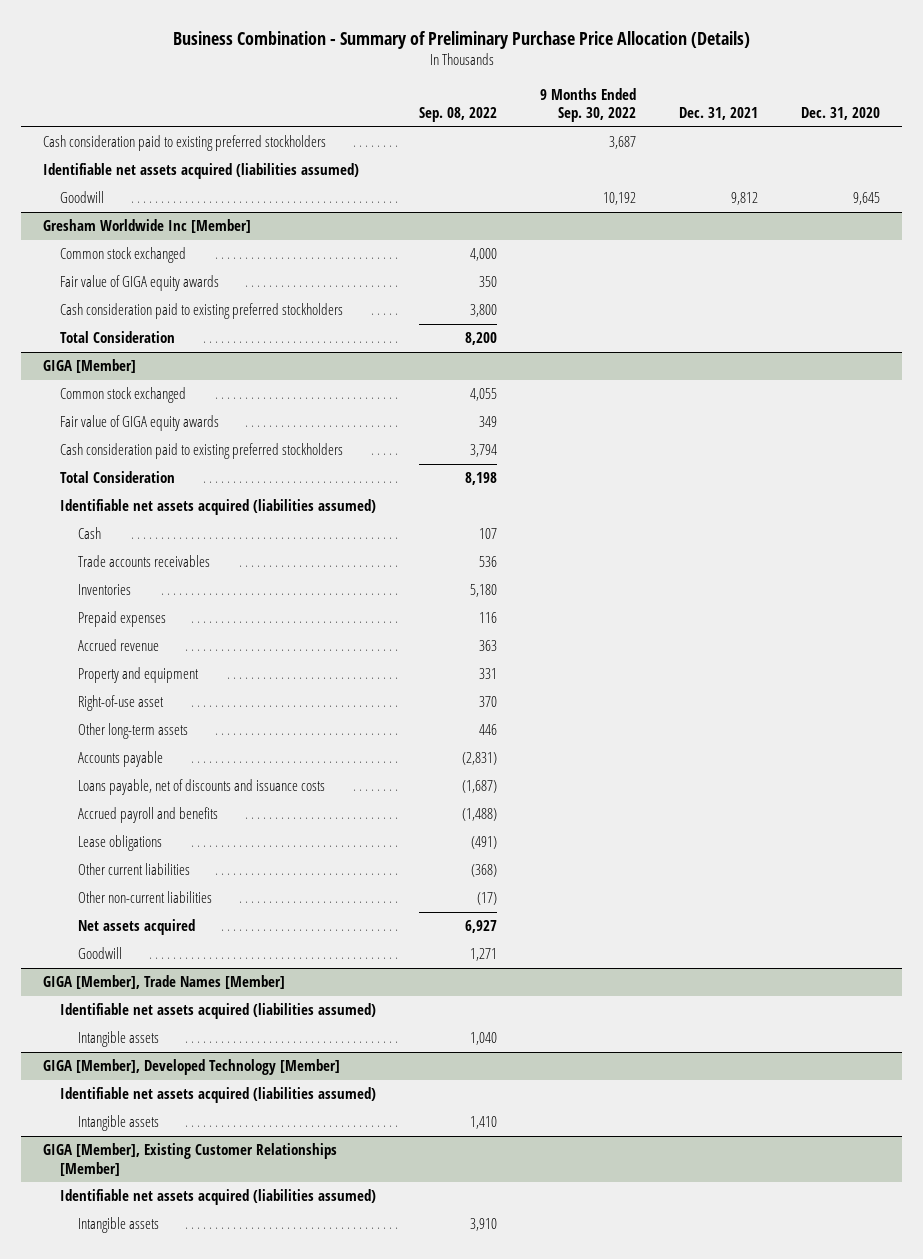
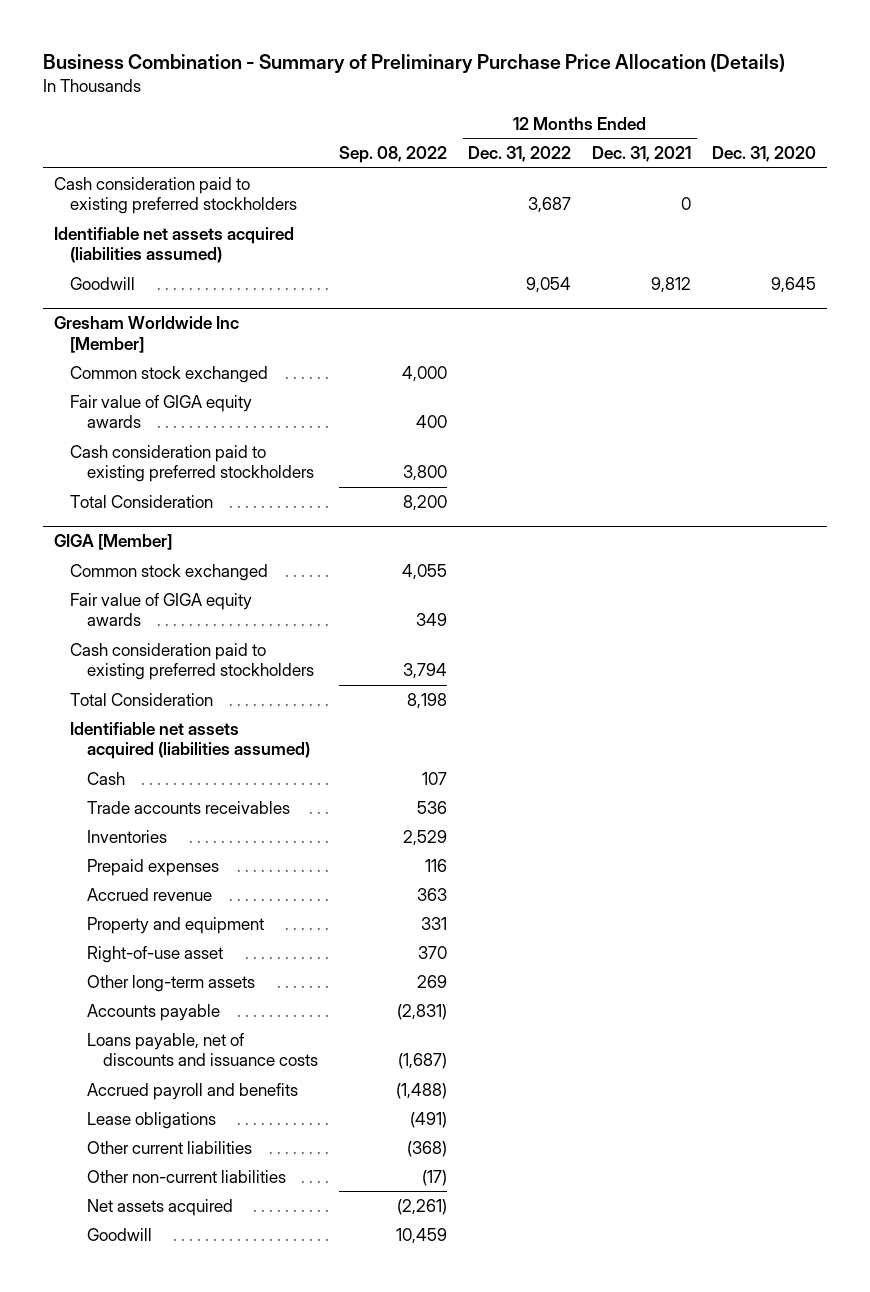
- | Sep. 08, 2022 | 9 Months Ended Sep. 30, 2022 | Dec. 31, 2021 | Dec. 31, 2020
+ | Sep. 08, 2022 | 12 Months Ended Dec. 31, 2022 | 12 Months Ended Dec. 31, 2021 | Dec. 31, 2020
@ Gresham Worldwide Inc [Member]
- Fair value of GIGA equity awards | 350 | | |
+ Fair value of GIGA equity awards | 400 | | |
@ GIGA [Member]
- Inventories | 5,180 | | |
+ Inventories | 2,529 | | |
- Other long-term assets | 446 | | |
+ Other long-term assets | 269 | | |
- Net assets acquired | 6,927 | | |
- Goodwill | 1,271 | | |
- GIGA [Member], Trade Names [Member]
- Identifiable net assets acquired (liabilities assumed)
- Intangible assets | 1,040 | | |
- GIGA [Member], Developed Technology [Member]
- Identifiable net assets acquired (liabilities assumed)
- Intangible assets | 1,410 | | |
- GIGA [Member], Existing Customer Relationships [Member]
- Identifiable net assets acquired (liabilities assumed)
- Intangible assets | 3,910 | | |
@ GIGA [Member]
+ Net assets acquired | (2,261) | | |
+ Goodwill | 10,459 | | |

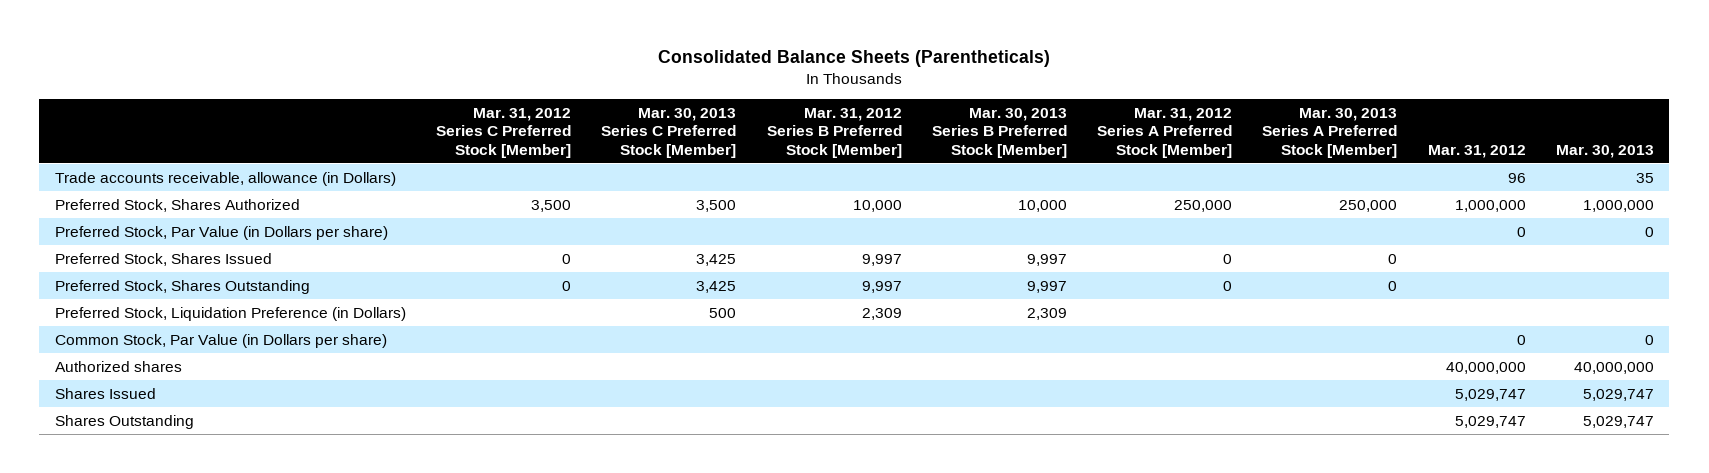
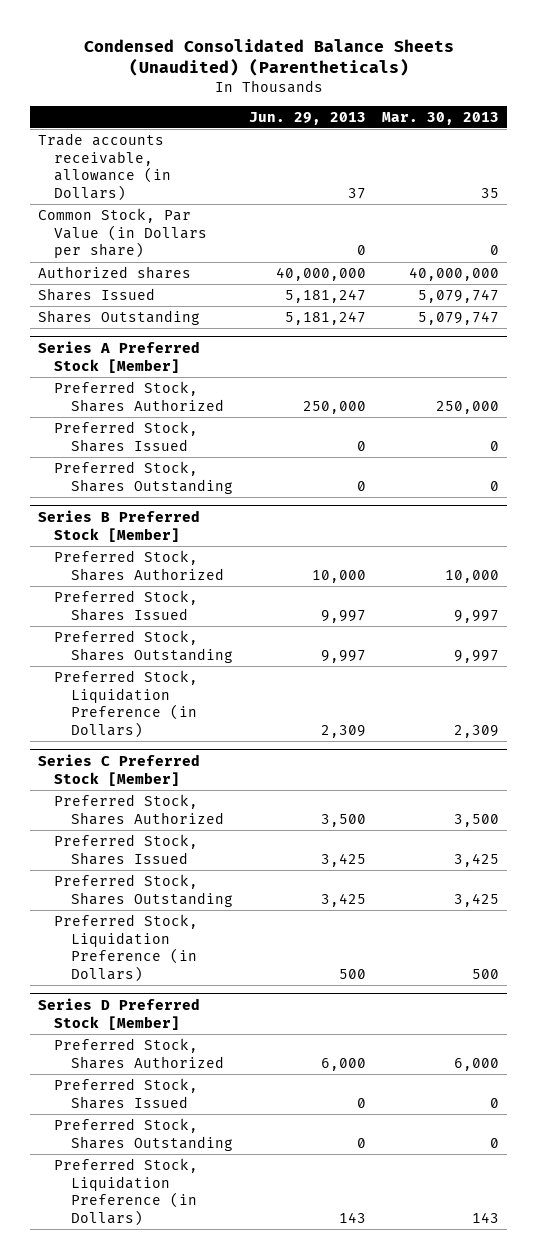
- Consolidated Balance Sheets (Parentheticals)
+ Condensed Consolidated Balance Sheets (Unaudited) (Parentheticals)
- | Mar. 31, 2012 Series C Preferred Stock [Member] | Mar. 30, 2013 Series C Preferred Stock [Member] | Mar. 31, 2012 Series B Preferred Stock [Member] | Mar. 30, 2013 Series B Preferred Stock [Member] | Mar. 31, 2012 Series A Preferred Stock [Member] | Mar. 30, 2013 Series A Preferred Stock [Member] | Mar. 31, 2012 | Mar. 30, 2013
+ | Jun. 29, 2013 | Mar. 30, 2013
- Preferred Stock, Shares Authorized | 3,500 | 3,500 | 10,000 | 10,000 | 250,000 | 250,000 | 1,000,000 | 1,000,000
- Prеfеrrеd Stock, Par Value (in Dollars per share) | | | | | | | 0 | 0
- Prеfеrrеd Stock, Sharеs Issuеd | 0 | 3,425 | 9,997 | 9,997 | 0 | 0 | |
- Preferred Stock, Shares Outstanding | 0 | 3,425 | 9,997 | 9,997 | 0 | 0 | |
- Preferred Stock, Liquidation Preference (in Dollars) | | 500 | 2,309 | 2,309 | | | |
- Shares Issued | | | | | | | 5,029,747 | 5,029,747
- Shares Outstanding | | | | | | | 5,029,747 | 5,029,747
+ Shares Issued | 5,181,247 | 5,079,747
+ Shares Outstanding | 5,181,247 | 5,079,747
+ Series A Preferred Stock [Member]
+ Preferred Stock, Shares Authorized | 250,000 | 250,000
+ Prеfеrrеd Stock, Sharеs Issuеd | 0 | 0
+ Preferred Stock, Shares Outstanding | 0 | 0
+ Series B Preferred Stock [Member]
+ Preferred Stock, Shares Authorized | 10,000 | 10,000
+ Prеfеrrеd Stock, Sharеs Issuеd | 9,997 | 9,997
+ Preferred Stock, Shares Outstanding | 9,997 | 9,997
+ Preferred Stock, Liquidation Preference (in Dollars) | 2,309 | 2,309
+ Series C Preferred Stock [Member]
+ Preferred Stock, Shares Authorized | 3,500 | 3,500
+ Prеfеrrеd Stock, Sharеs Issuеd | 3,425 | 3,425
+ Preferred Stock, Shares Outstanding | 3,425 | 3,425
+ Preferred Stock, Liquidation Preference (in Dollars) | 500 | 500
+ Series D Preferred Stock [Member]
+ Preferred Stock, Shares Authorized | 6,000 | 6,000
+ Prеfеrrеd Stock, Sharеs Issuеd | 0 | 0
+ Preferred Stock, Shares Outstanding | 0 | 0
+ Preferred Stock, Liquidation Preference (in Dollars) | 143 | 143

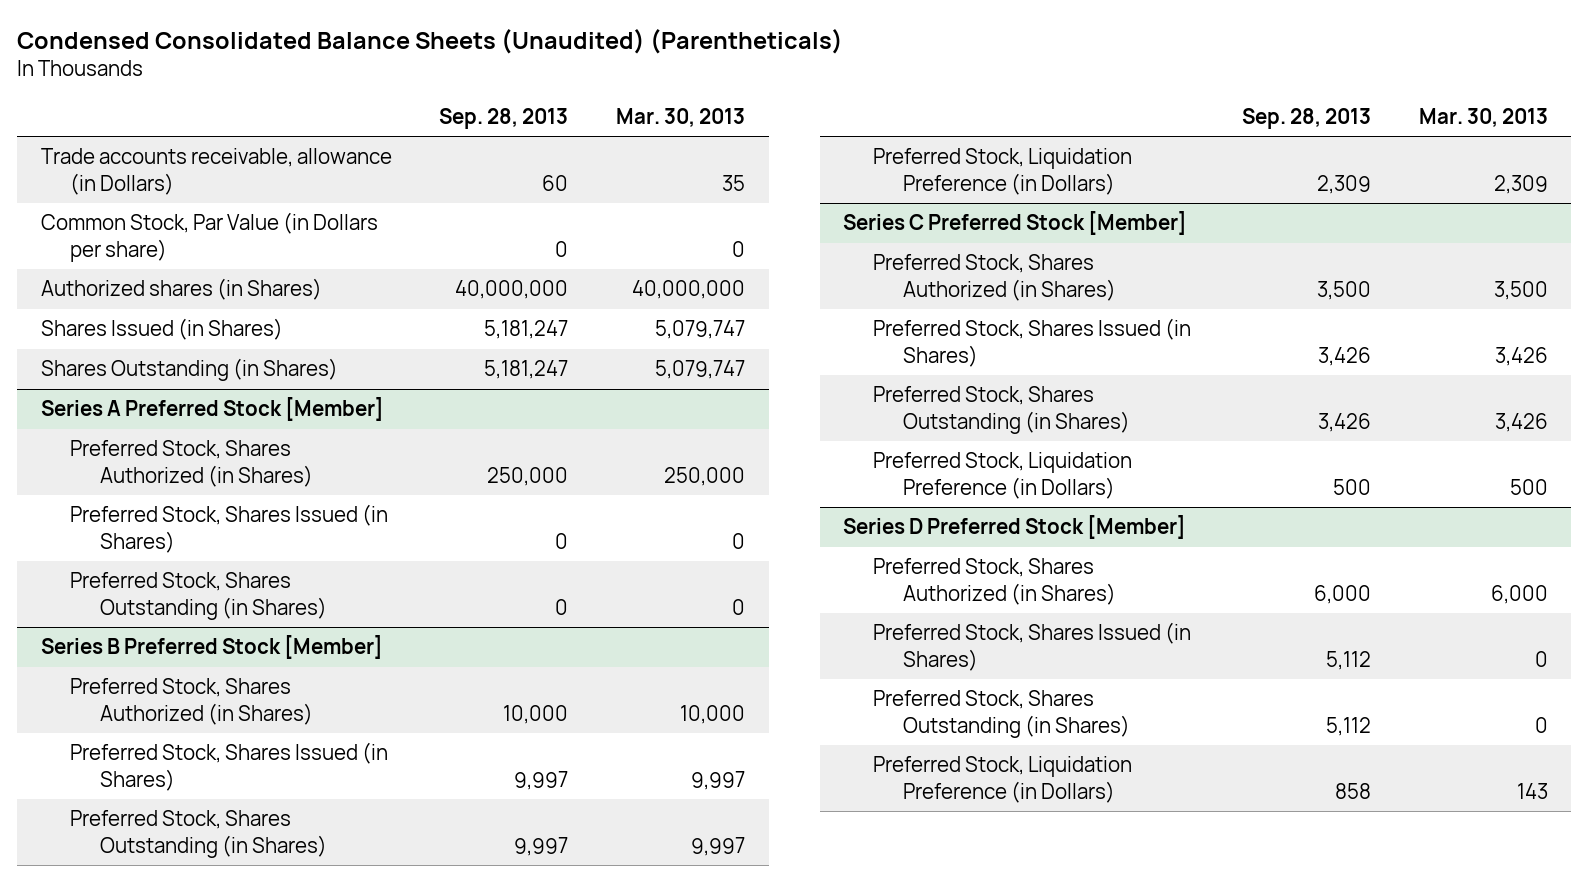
- | Jun. 29, 2013 | Mar. 30, 2013
+ | Sep. 28, 2013 | Mar. 30, 2013
- Authorized shares | 40,000,000 | 40,000,000
- Shares Issued | 5,181,247 | 5,079,747
- Shares Outstanding | 5,181,247 | 5,079,747
+ Authorized shares (in Shares) | 40,000,000 | 40,000,000
+ Shares Issued (in Shares) | 5,181,247 | 5,079,747
+ Shares Outstanding (in Shares) | 5,181,247 | 5,079,747
@ Series A Preferred Stock [Member]
- Preferred Stock, Shares Authorized | 250,000 | 250,000
- Prеfеrrеd Stock, Sharеs Issuеd | 0 | 0
- Preferred Stock, Shares Outstanding | 0 | 0
+ Preferred Stock, Shares Authorized (in Shares) | 250,000 | 250,000
+ Prеfеrrеd Stock, Sharеs Issuеd (in Shares) | 0 | 0
+ Preferred Stock, Shares Outstanding (in Shares) | 0 | 0
@ Series B Preferred Stock [Member]
- Preferred Stock, Shares Authorized | 10,000 | 10,000
- Prеfеrrеd Stock, Sharеs Issuеd | 9,997 | 9,997
- Preferred Stock, Shares Outstanding | 9,997 | 9,997
+ Preferred Stock, Shares Authorized (in Shares) | 10,000 | 10,000
+ Prеfеrrеd Stock, Sharеs Issuеd (in Shares) | 9,997 | 9,997
+ Preferred Stock, Shares Outstanding (in Shares) | 9,997 | 9,997
@ Series C Preferred Stock [Member]
- Preferred Stock, Shares Authorized | 3,500 | 3,500
- Prеfеrrеd Stock, Sharеs Issuеd | 3,425 | 3,425
- Preferred Stock, Shares Outstanding | 3,425 | 3,425
+ Preferred Stock, Shares Authorized (in Shares) | 3,500 | 3,500
+ Prеfеrrеd Stock, Sharеs Issuеd (in Shares) | 3,426 | 3,426
+ Preferred Stock, Shares Outstanding (in Shares) | 3,426 | 3,426
@ Series D Preferred Stock [Member]
- Preferred Stock, Shares Authorized | 6,000 | 6,000
- Prеfеrrеd Stock, Sharеs Issuеd | 0 | 0
- Preferred Stock, Shares Outstanding | 0 | 0
+ Preferred Stock, Shares Authorized (in Shares) | 6,000 | 6,000
+ Prеfеrrеd Stock, Sharеs Issuеd (in Shares) | 5,112 | 0
+ Preferred Stock, Shares Outstanding (in Shares) | 5,112 | 0

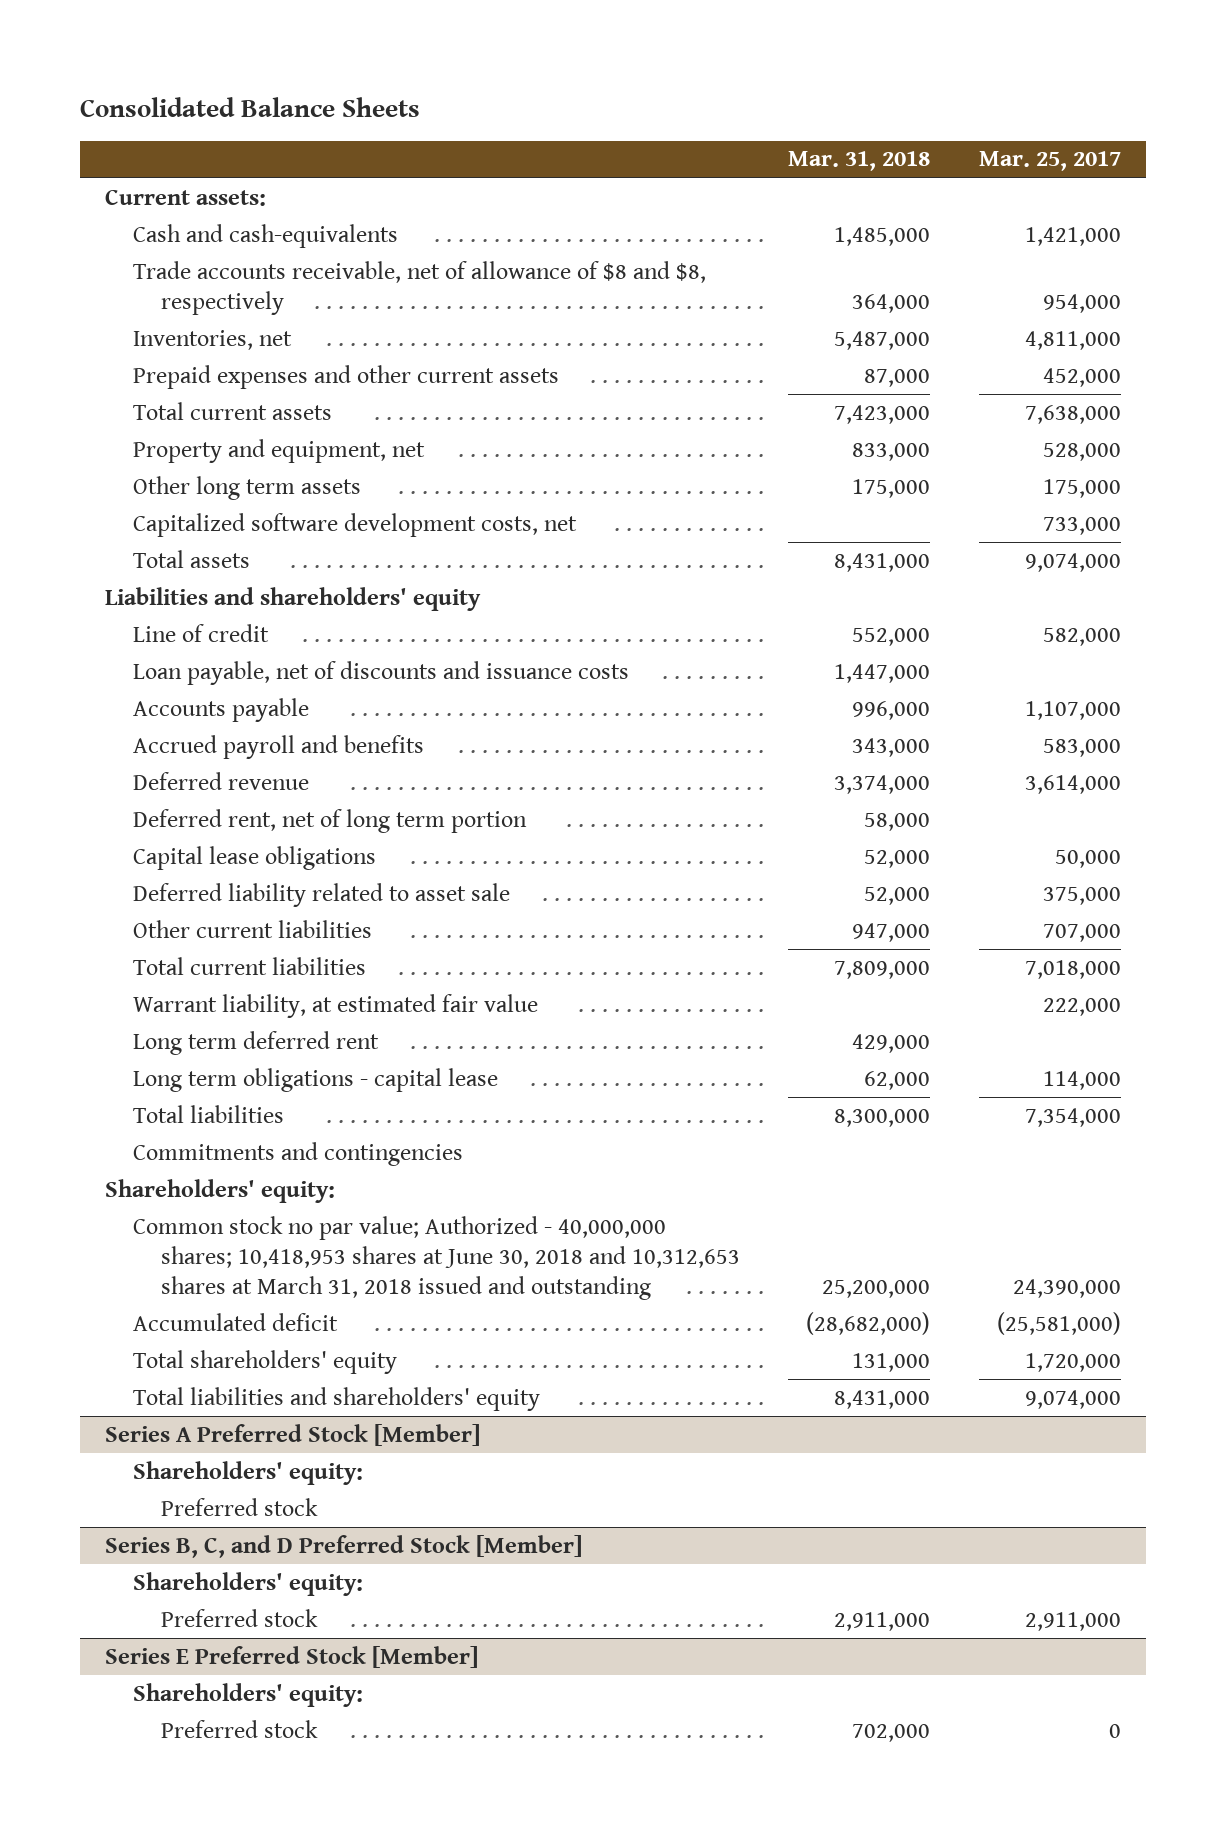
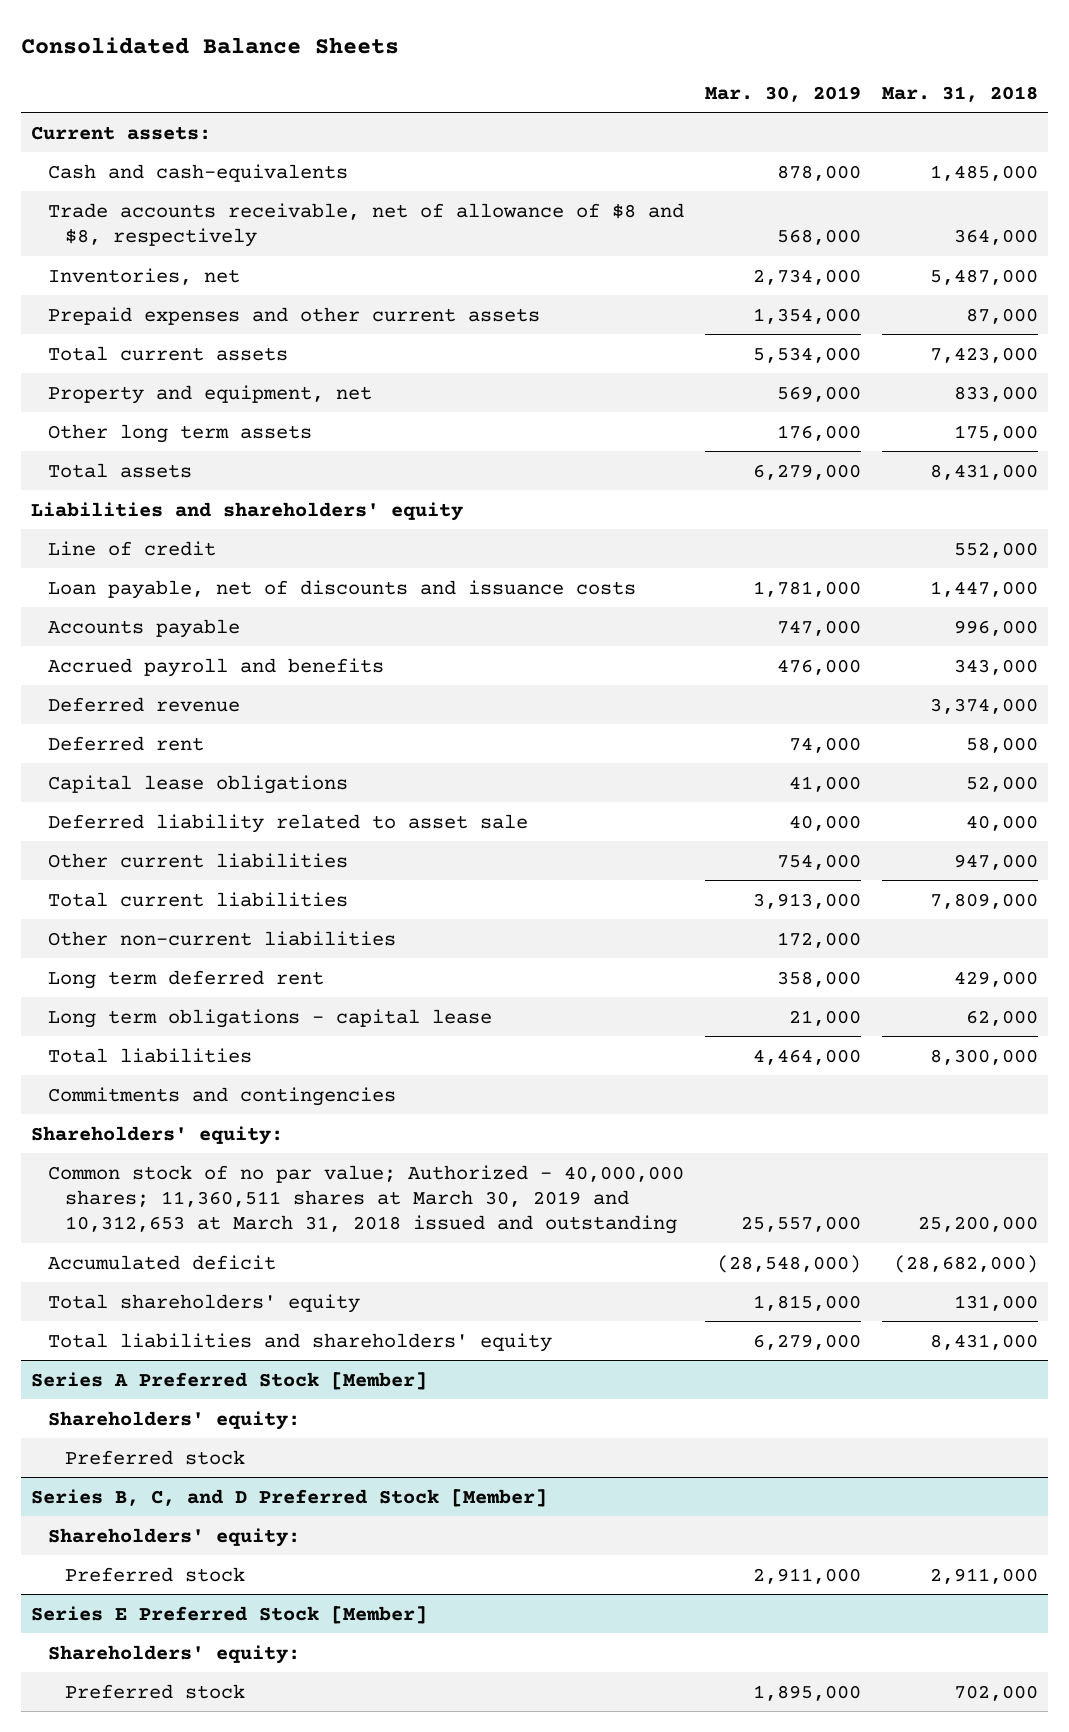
- | Mar. 31, 2018 | Mar. 25, 2017
+ | Mar. 30, 2019 | Mar. 31, 2018
- Capitalized software development costs, net | | 733,000
- Deferred rent, net of long term portion | 58,000 |
+ Deferred rent | 74,000 | 58,000
- Deferred liability related to asset sale | 52,000 | 375,000
+ Deferred liability related to asset sale | 40,000 | 40,000
- Warrant liability, at estimated fair value | | 222,000
+ Other non-current liabilities | 172,000 |
- Common stock no par value; Authorized - 40,000,000 shares; 10,418,953 shares at June 30, 2018 and 10,312,653 shares at March 31, 2018 issued and outstanding | 25,200,000 | 24,390,000
+ Common stock of no par value; Authorized - 40,000,000 shares; 11,360,511 shares at March 30, 2019 and 10,312,653 at March 31, 2018 issued and outstanding | 25,557,000 | 25,200,000

